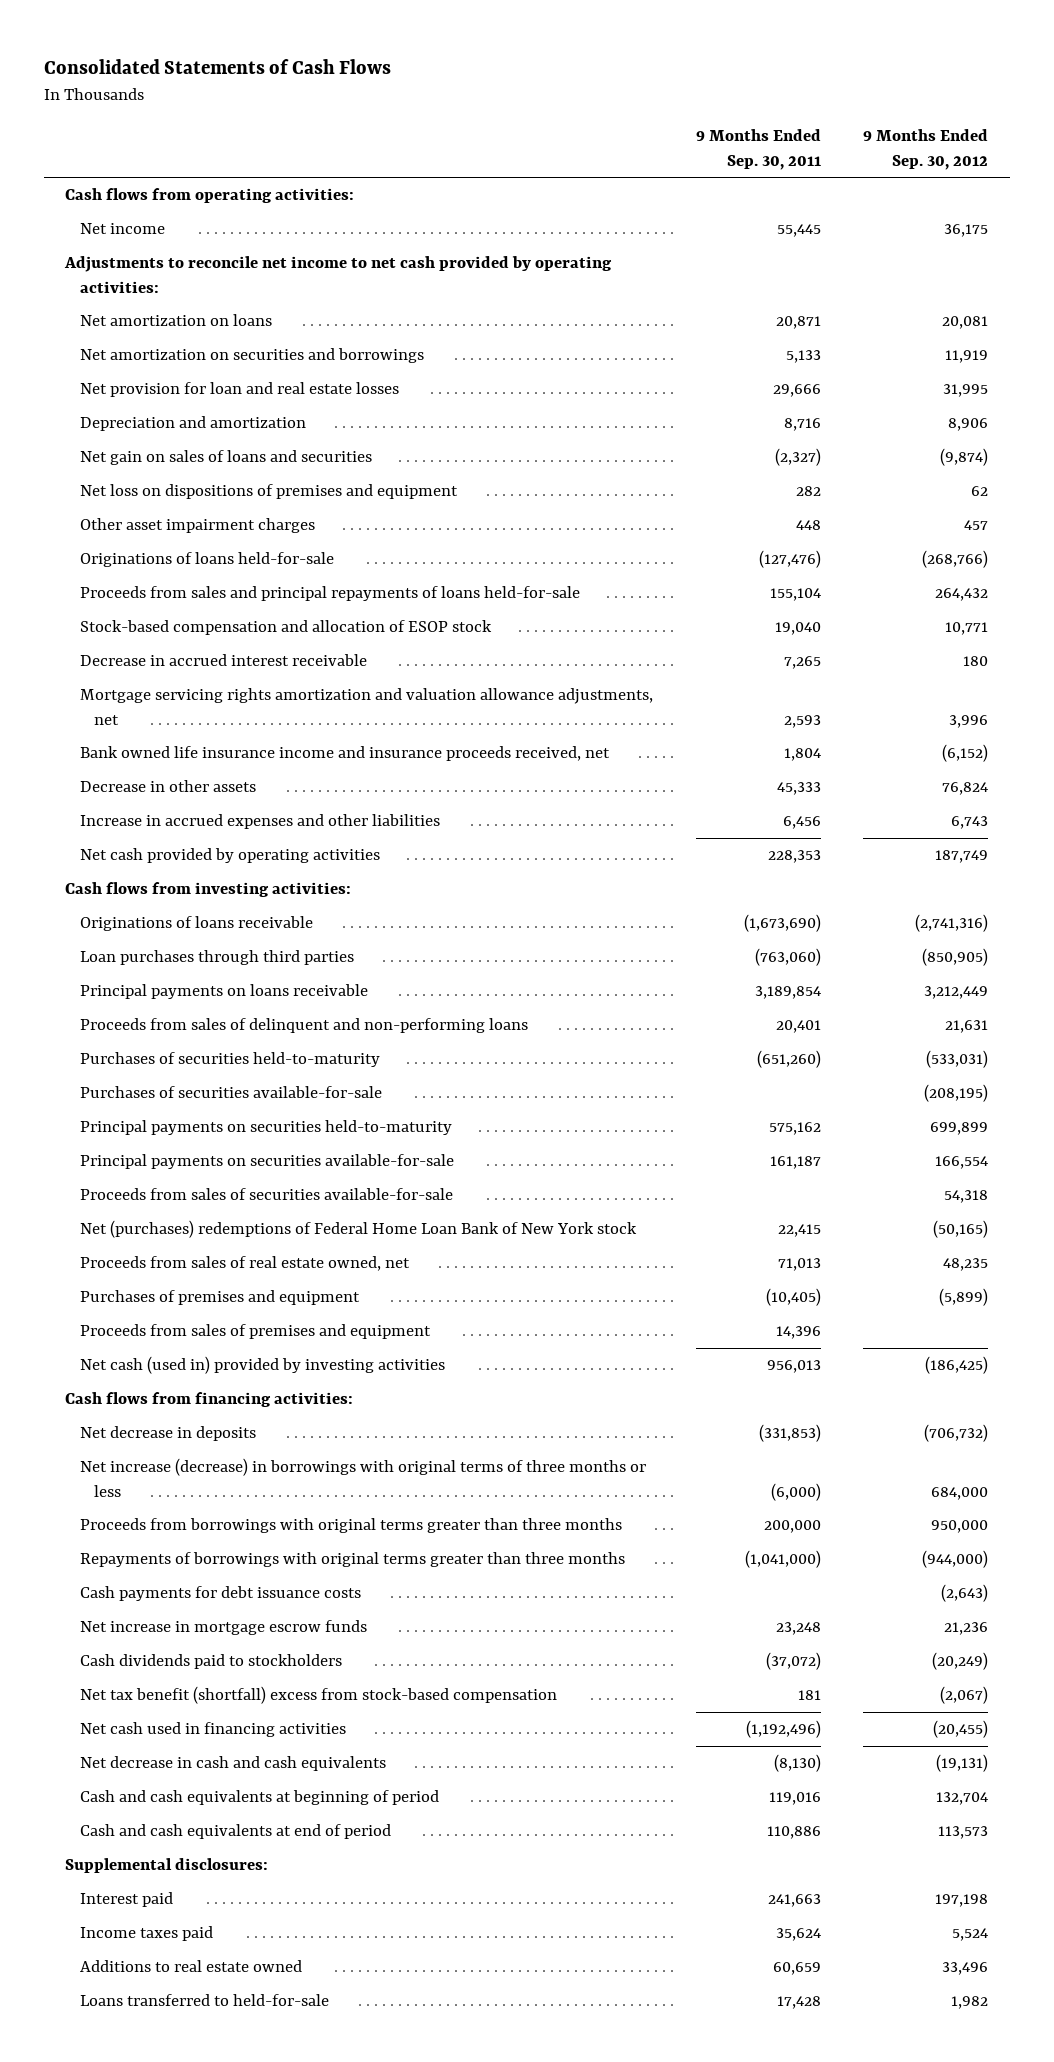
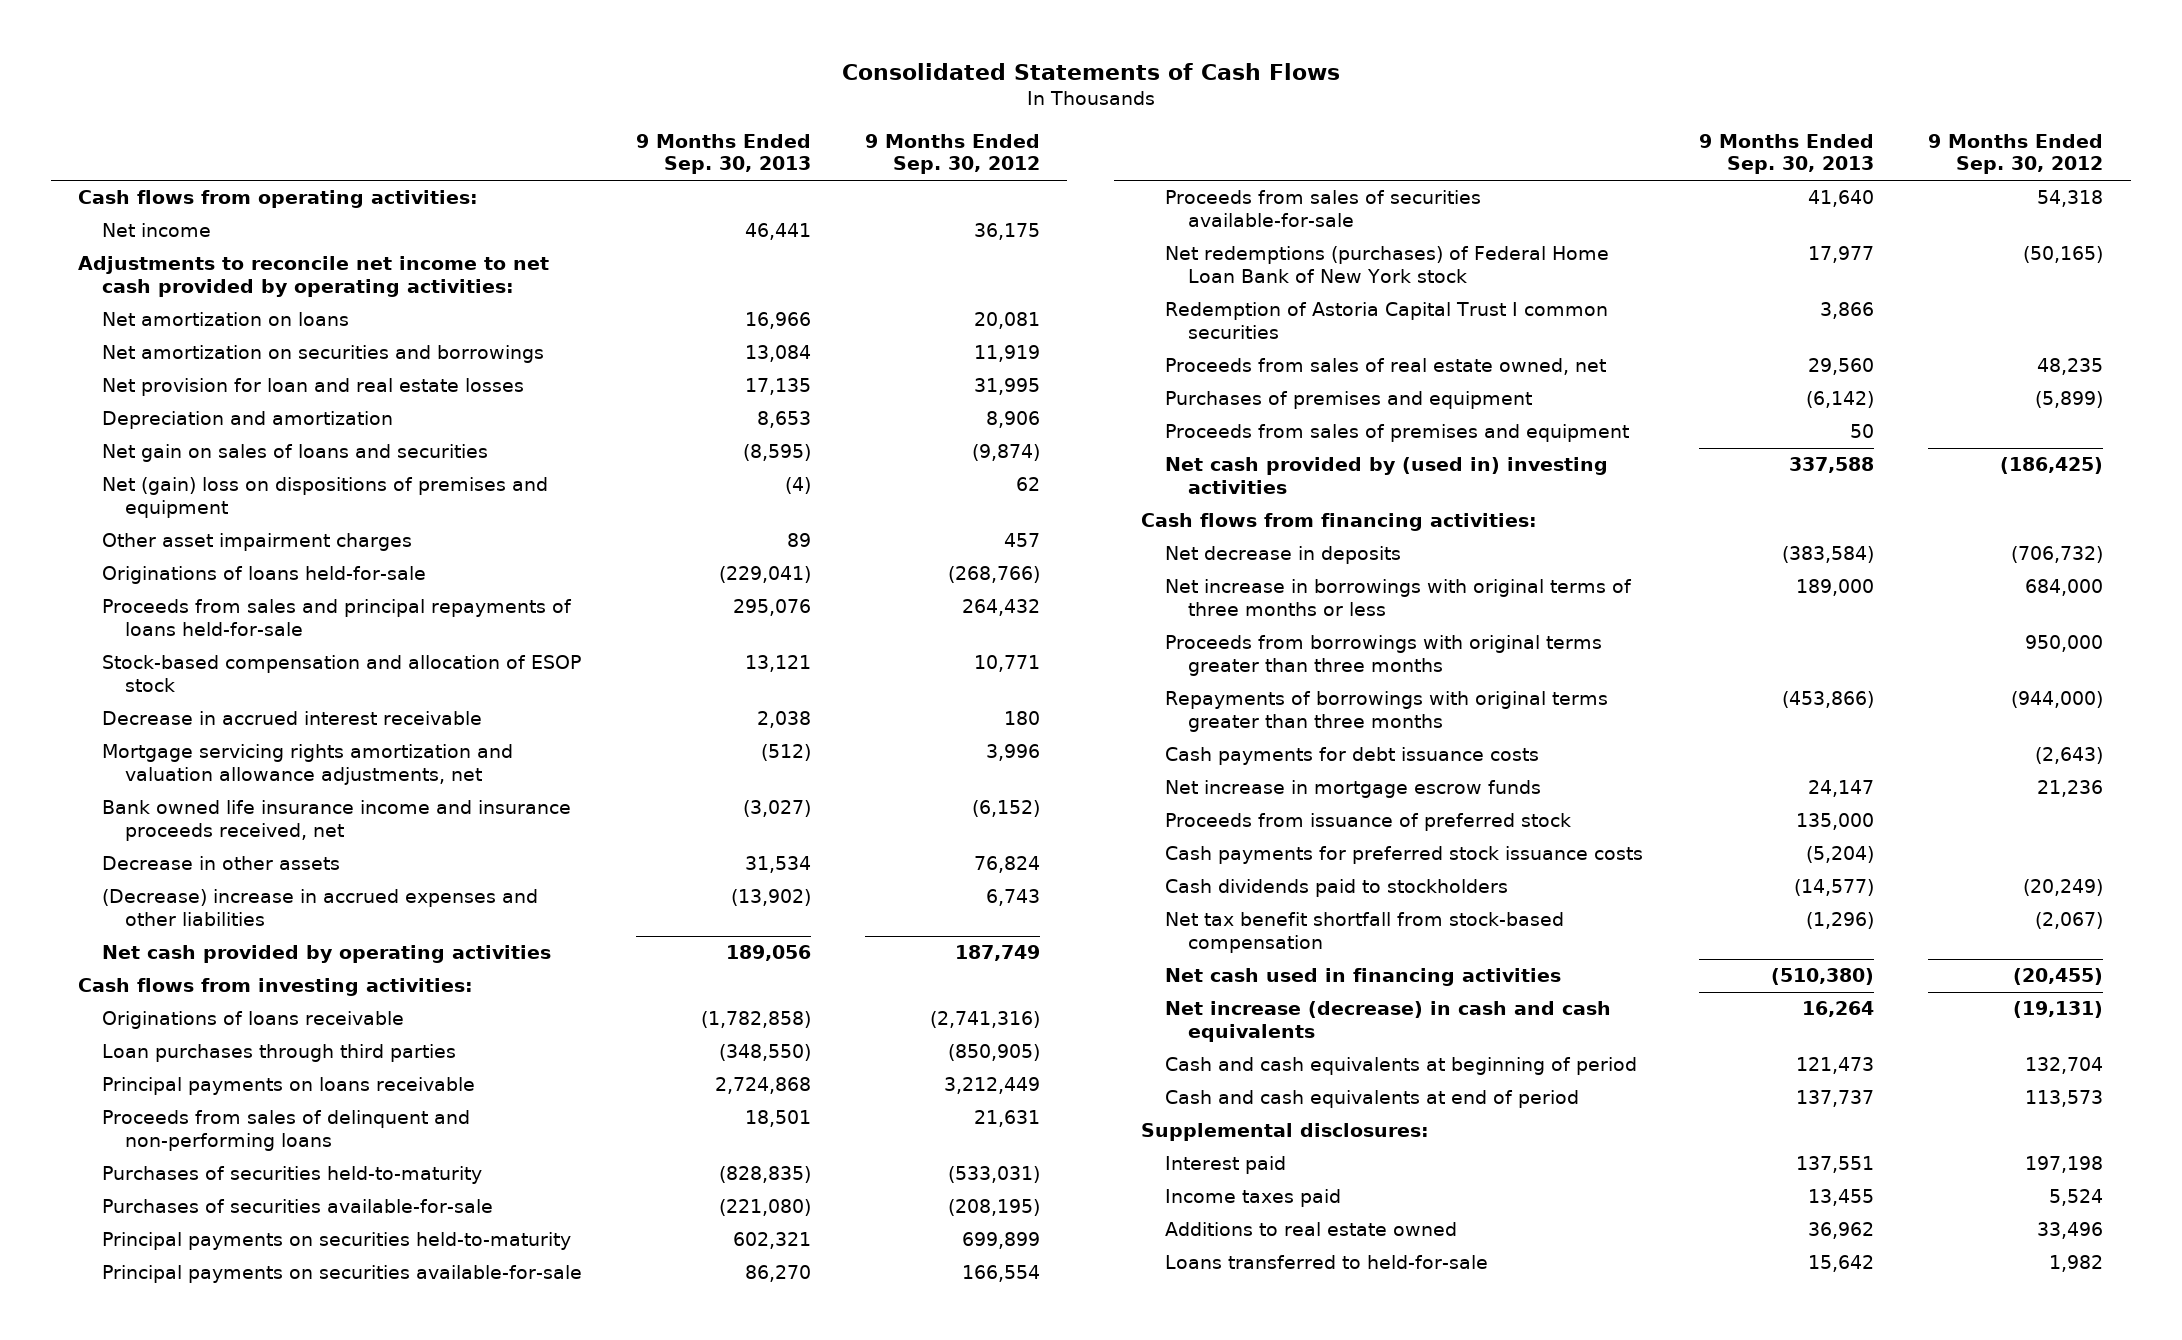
- | 9 Months Ended Sep. 30, 2011 | 9 Months Ended Sep. 30, 2012
+ | 9 Months Ended Sep. 30, 2013 | 9 Months Ended Sep. 30, 2012
- Net loss on dispositions of premises and equipment | 282 | 62
+ Net (gain) loss on dispositions of premises and equipment | (4) | 62
- Increase in accrued expenses and other liabilities | 6,456 | 6,743
+ (Decrease) increase in accrued expenses and other liabilities | (13,902) | 6,743
- Net (purchases) redemptions of Federal Home Loan Bank of New York stock | 22,415 | (50,165)
+ Net redemptions (purchases) of Federal Home Loan Bank of New York stock | 17,977 | (50,165)
+ Redemption of Astoria Capital Trust I common securities | 3,866 |
- Net cash (used in) provided by investing activities | 956,013 | (186,425)
+ Net cash provided by (used in) investing activities | 337,588 | (186,425)
- Net increase (decrease) in borrowings with original terms of three months or less | (6,000) | 684,000
+ Net increase in borrowings with original terms of three months or less | 189,000 | 684,000
+ Proceeds from issuance of preferred stock | 135,000 |
+ Cash payments for preferred stock issuance costs | (5,204) |
- Net tax benefit (shortfall) excess from stock-based compensation | 181 | (2,067)
+ Net tax benefit shortfall from stock-based compensation | (1,296) | (2,067)
- Net decrease in cash and cash equivalents | (8,130) | (19,131)
+ Net increase (decrease) in cash and cash equivalents | 16,264 | (19,131)

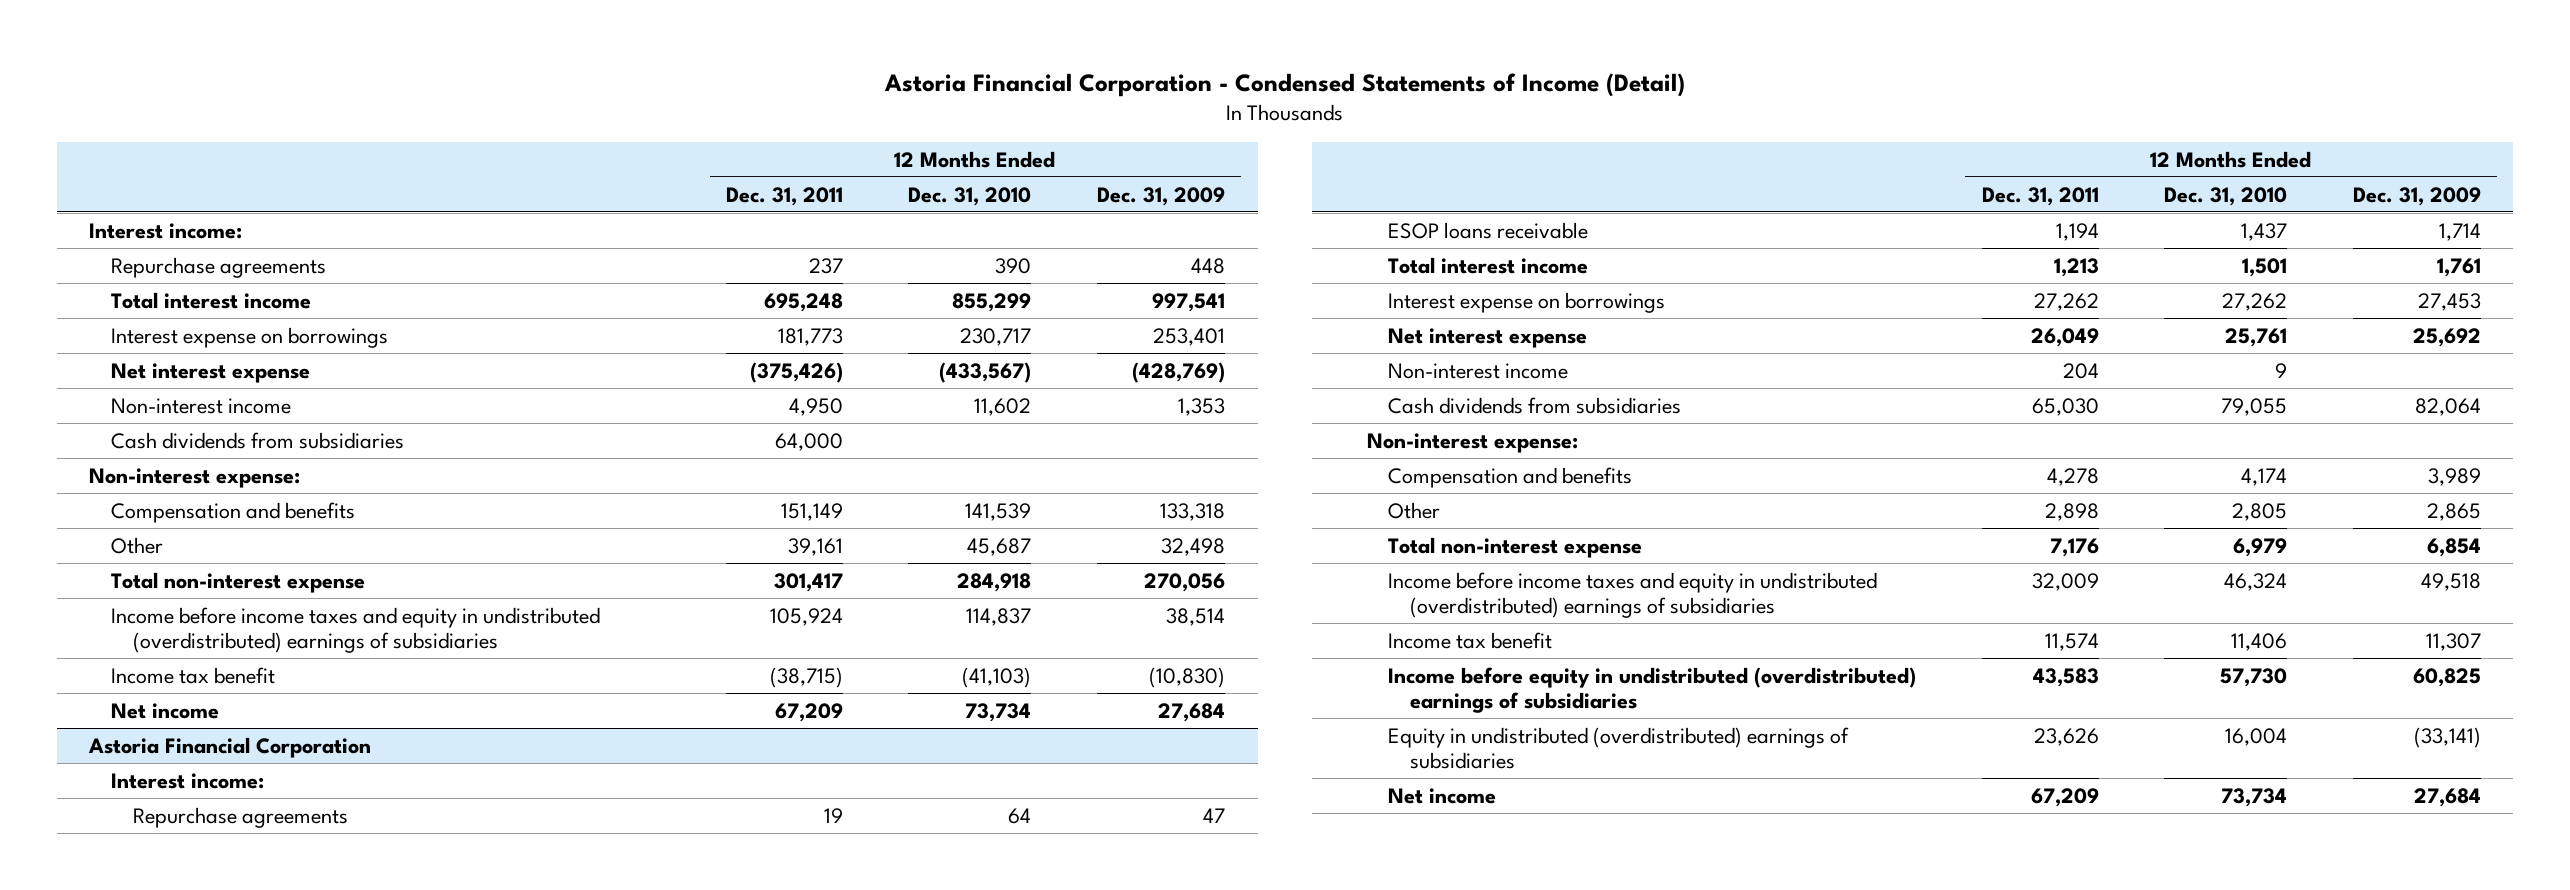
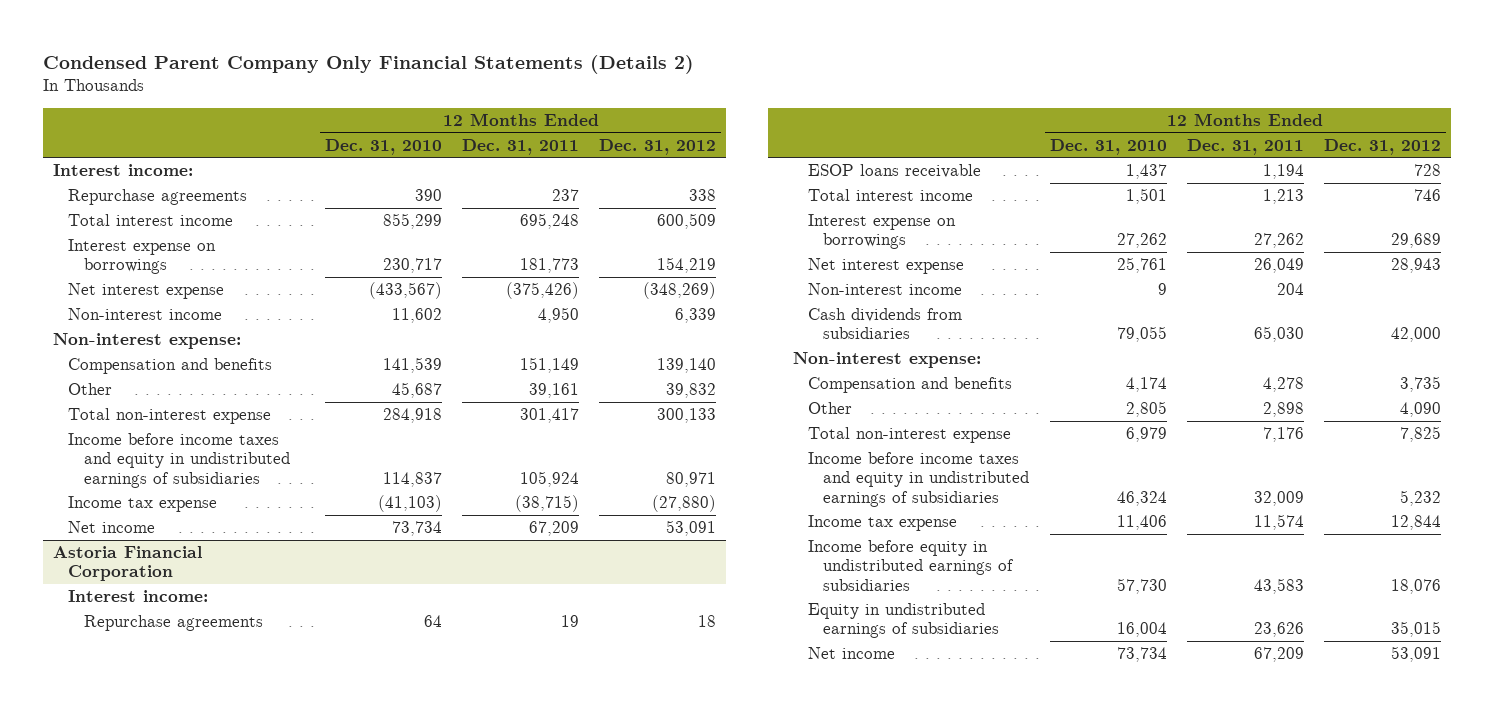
- Astoria Financial Corporation - Condensed Statements of Income (Detail)
+ Condensed Parent Company Only Financial Statements (Details 2)
- | 12 Months Ended Dec. 31, 2011 | 12 Months Ended Dec. 31, 2010 | 12 Months Ended Dec. 31, 2009
+ | 12 Months Ended Dec. 31, 2010 | 12 Months Ended Dec. 31, 2011 | 12 Months Ended Dec. 31, 2012
- Cash dividends from subsidiaries | 64,000 | |
- Income before income taxes and equity in undistributed (overdistributed) earnings of subsidiaries | 105,924 | 114,837 | 38,514
- Income tax benefit | (38,715) | (41,103) | (10,830)
+ Income before income taxes and equity in undistributed earnings of subsidiaries | 114,837 | 105,924 | 80,971
+ Income tax expense | (41,103) | (38,715) | (27,880)
@ Astoria Financial Corporation
- Income before income taxes and equity in undistributed (overdistributed) earnings of subsidiaries | 32,009 | 46,324 | 49,518
- Income tax benefit | 11,574 | 11,406 | 11,307
- Income before equity in undistributed (overdistributed) earnings of subsidiaries | 43,583 | 57,730 | 60,825
- Equity in undistributed (overdistributed) earnings of subsidiaries | 23,626 | 16,004 | (33,141)
+ Income before income taxes and equity in undistributed earnings of subsidiaries | 46,324 | 32,009 | 5,232
+ Income tax expense | 11,406 | 11,574 | 12,844
+ Income before equity in undistributed earnings of subsidiaries | 57,730 | 43,583 | 18,076
+ Equity in undistributed earnings of subsidiaries | 16,004 | 23,626 | 35,015

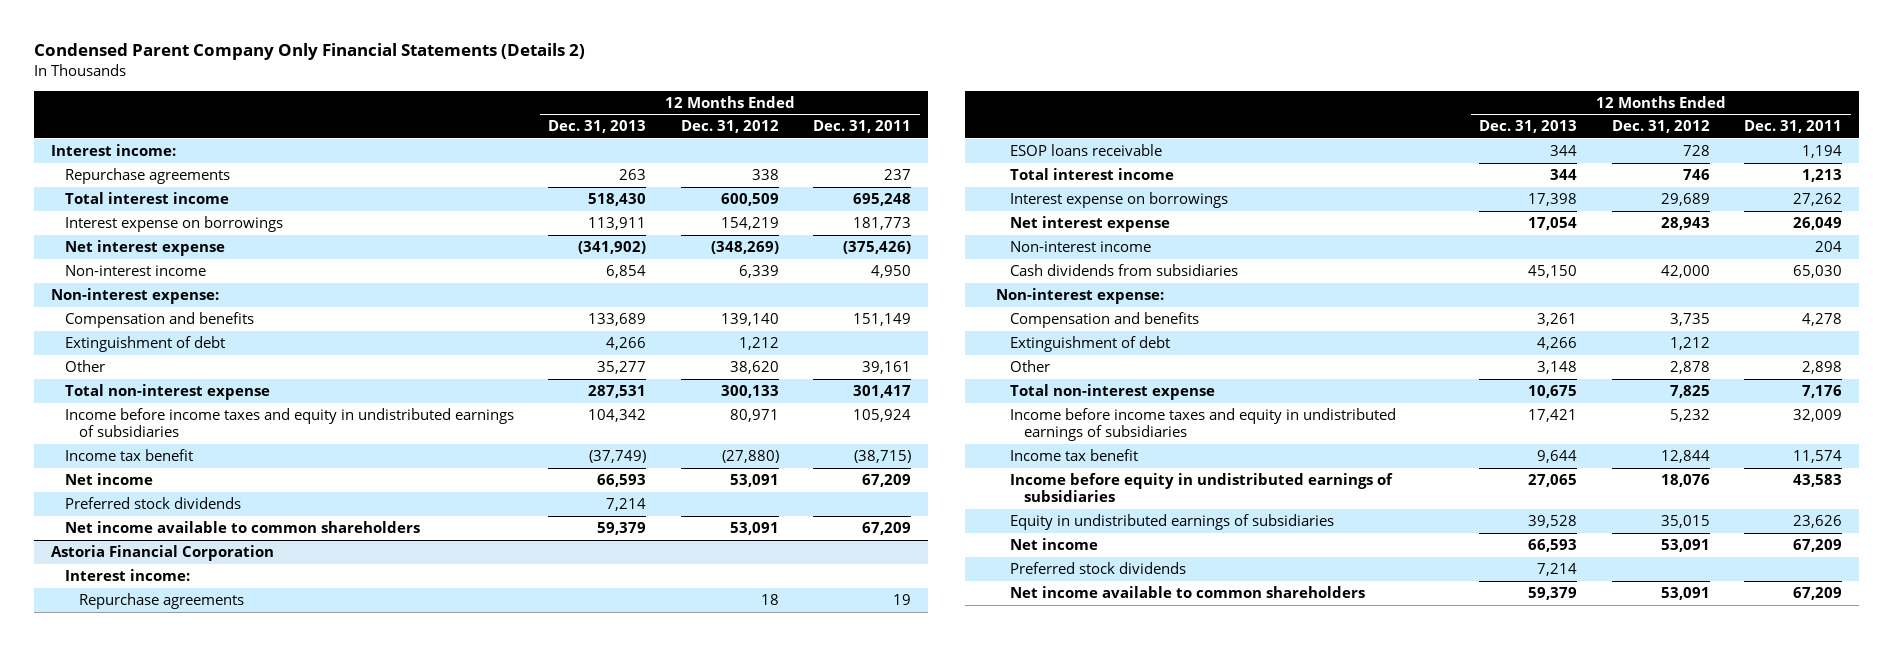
- | 12 Months Ended Dec. 31, 2010 | 12 Months Ended Dec. 31, 2011 | 12 Months Ended Dec. 31, 2012
+ | 12 Months Ended Dec. 31, 2013 | 12 Months Ended Dec. 31, 2012 | 12 Months Ended Dec. 31, 2011
- Other | 45,687 | 39,161 | 39,832
+ Extinguishment of debt | 4,266 | 1,212 |
+ Other | 35,277 | 38,620 | 39,161
- Income tax expense | (41,103) | (38,715) | (27,880)
+ Income tax benefit | (37,749) | (27,880) | (38,715)
+ Preferred stock dividends | 7,214 | |
+ Net income available to common shareholders | 59,379 | 53,091 | 67,209
@ Astoria Financial Corporation
- Other | 2,805 | 2,898 | 4,090
+ Extinguishment of debt | 4,266 | 1,212 |
+ Other | 3,148 | 2,878 | 2,898
- Income tax expense | 11,406 | 11,574 | 12,844
+ Income tax benefit | 9,644 | 12,844 | 11,574
+ Preferred stock dividends | 7,214 | |
+ Net income available to common shareholders | 59,379 | 53,091 | 67,209

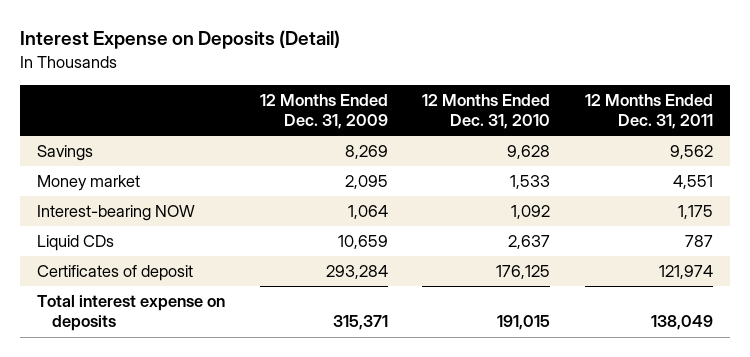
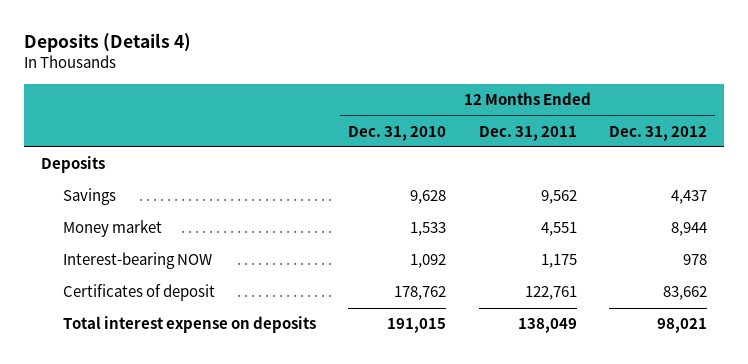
- Interest Expense on Deposits (Detail)
+ Deposits (Details 4)
- | 12 Months Ended Dec. 31, 2009 | 12 Months Ended Dec. 31, 2010 | 12 Months Ended Dec. 31, 2011
+ | 12 Months Ended Dec. 31, 2010 | 12 Months Ended Dec. 31, 2011 | 12 Months Ended Dec. 31, 2012
+ Deposits
- Liquid CDs | 10,659 | 2,637 | 787
- Certificates of deposit | 293,284 | 176,125 | 121,974
+ Certificates of deposit | 178,762 | 122,761 | 83,662

